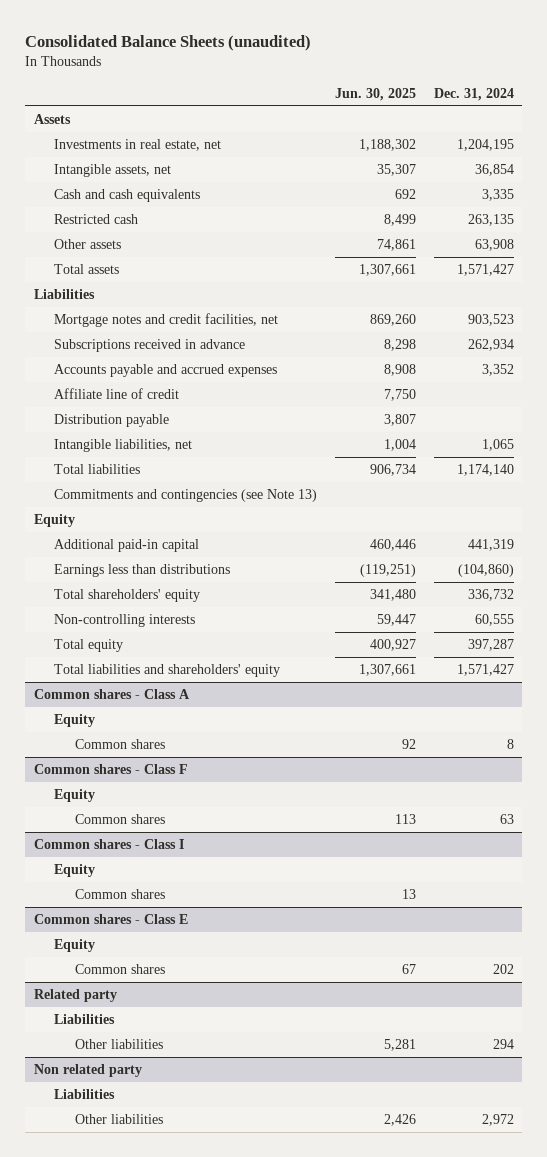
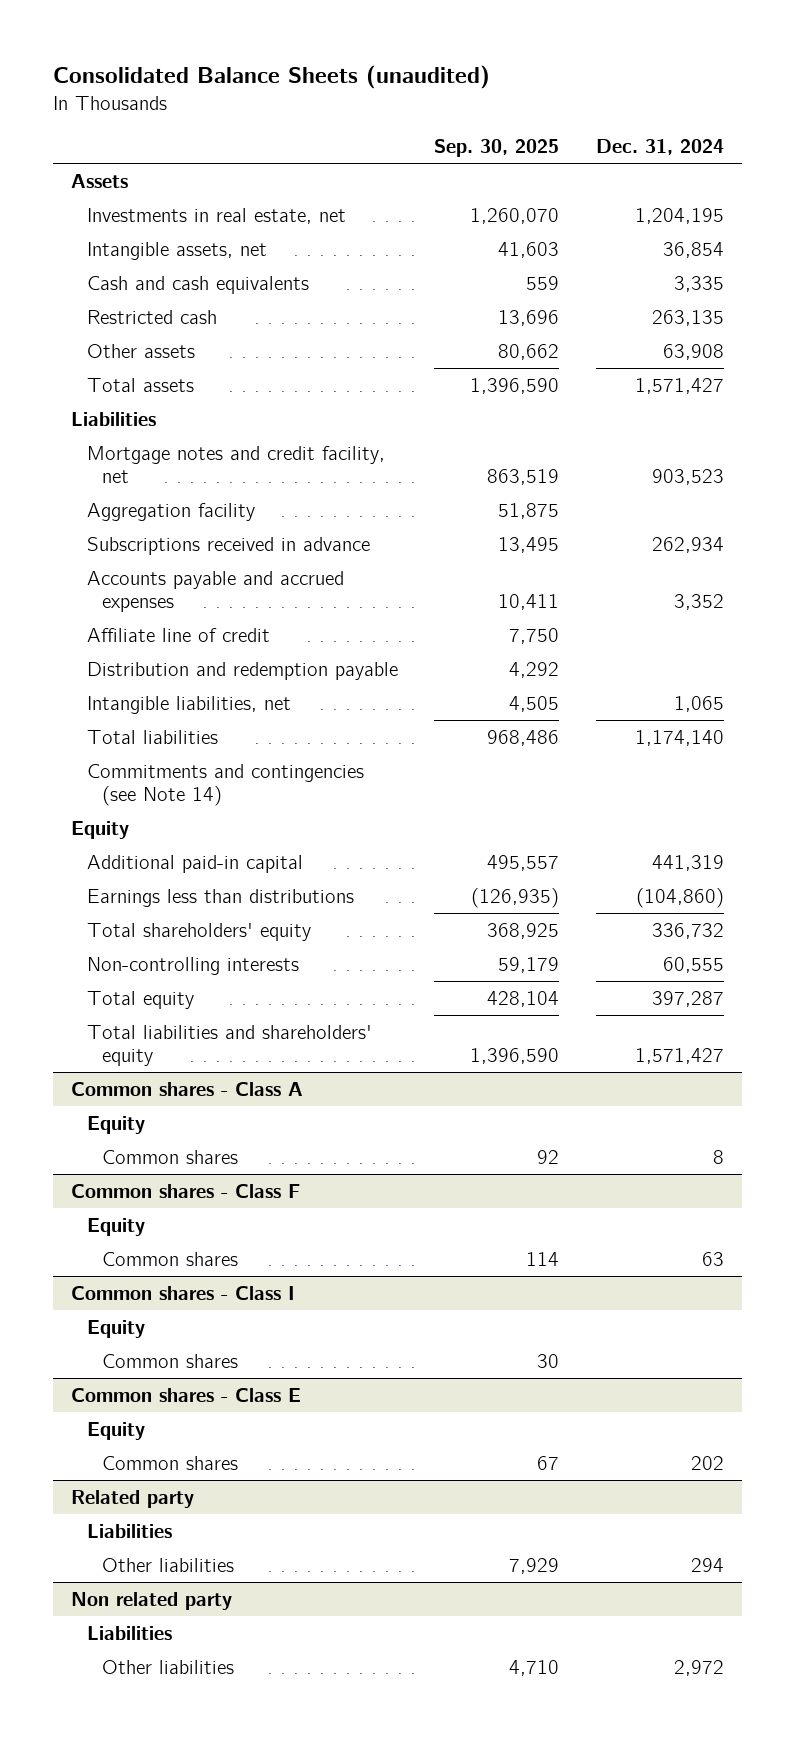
- | Jun. 30, 2025 | Dec. 31, 2024
+ | Sep. 30, 2025 | Dec. 31, 2024
- Mortgage notes and credit facilities, net | 869,260 | 903,523
+ Mortgage notes and credit facility, net | 863,519 | 903,523
+ Aggregation facility | 51,875 |
- Distribution payable | 3,807 |
+ Distribution and redemption payable | 4,292 |
- Commitments and contingencies (see Note 13)
+ Commitments and contingencies (see Note 14)

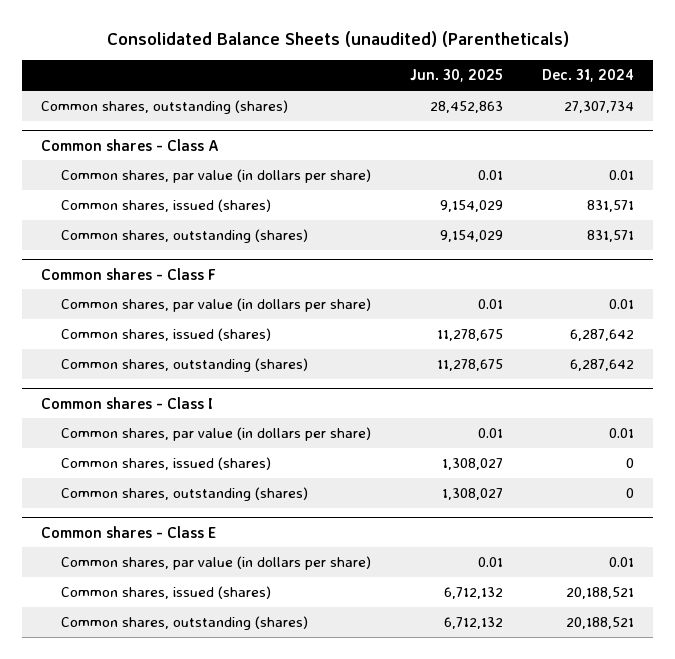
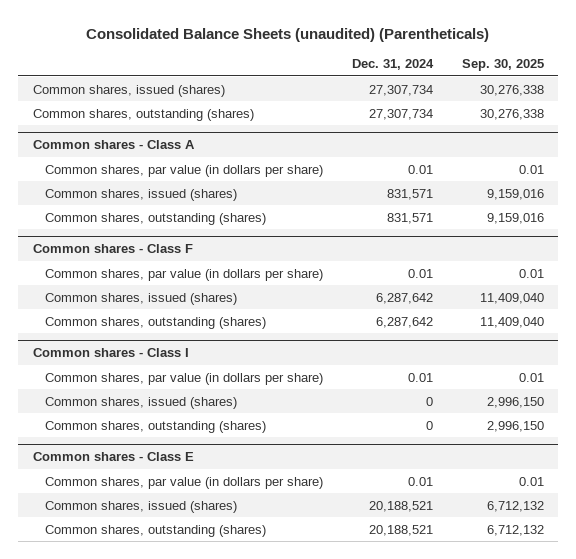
- | Jun. 30, 2025 | Dec. 31, 2024
+ | Dec. 31, 2024 | Sep. 30, 2025
+ Common shares, issued (shares) | 27,307,734 | 30,276,338

